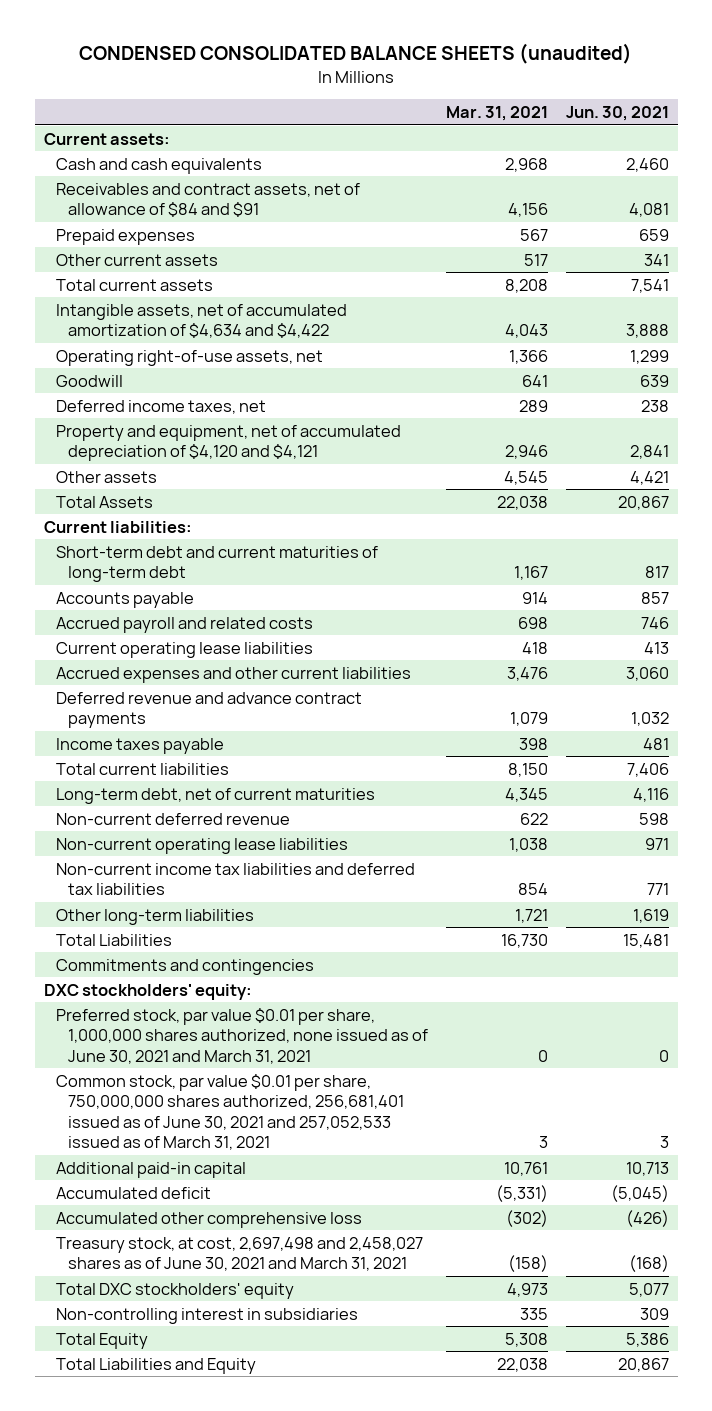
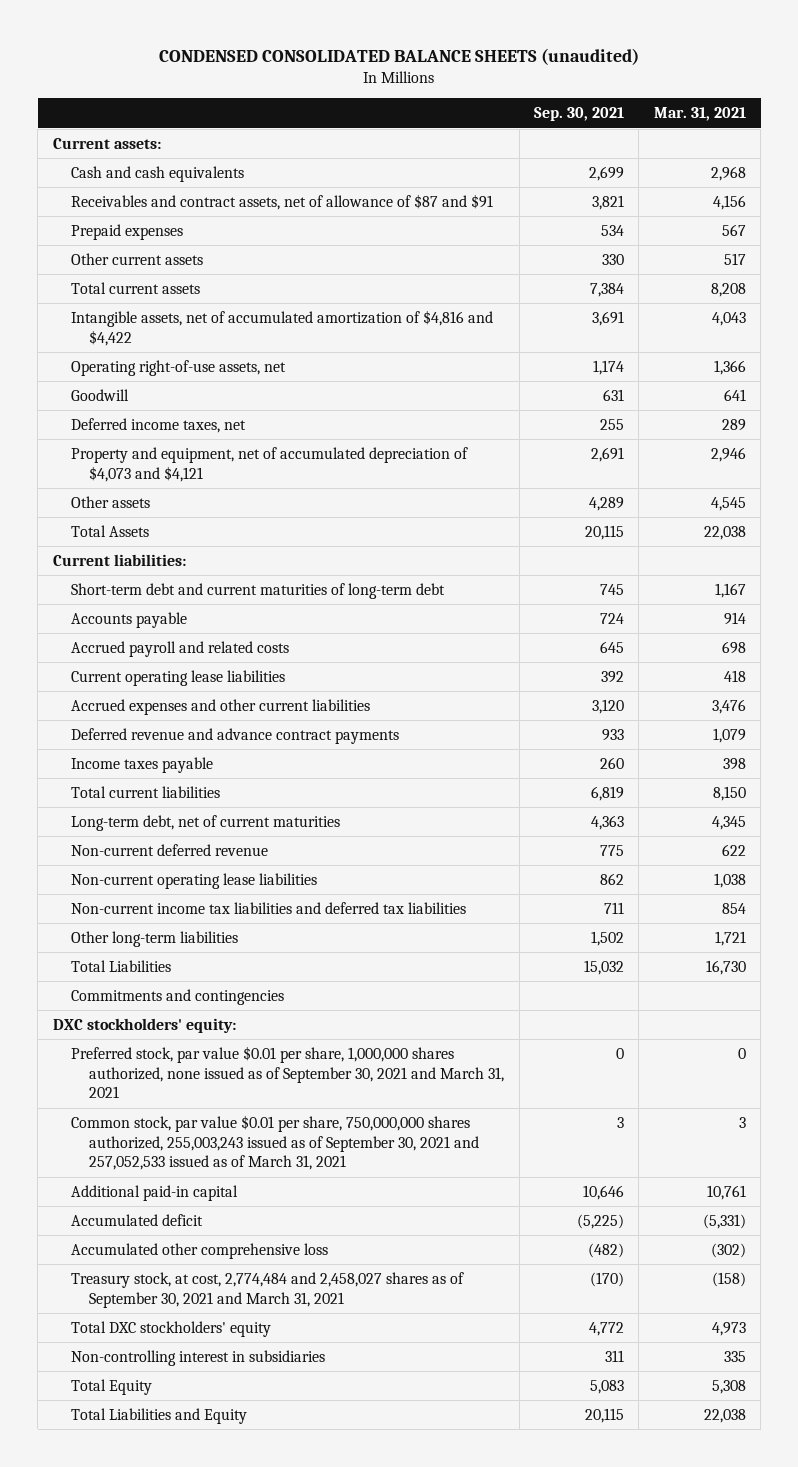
- | Mar. 31, 2021 | Jun. 30, 2021
+ | Sep. 30, 2021 | Mar. 31, 2021
- Receivables and contract assets, net of allowance of $84 and $91 | 4,156 | 4,081
+ Receivables and contract assets, net of allowance of $87 and $91 | 3,821 | 4,156
- Intangible assets, net of accumulated amortization of $4,634 and $4,422 | 4,043 | 3,888
+ Intangible assets, net of accumulated amortization of $4,816 and $4,422 | 3,691 | 4,043
- Property and equipment, net of accumulated depreciation of $4,120 and $4,121 | 2,946 | 2,841
+ Property and equipment, net of accumulated depreciation of $4,073 and $4,121 | 2,691 | 2,946
- Preferred stock, par value $0.01 per share, 1,000,000 shares authorized, none issued as of June 30, 2021 and March 31, 2021 | 0 | 0
- Common stock, par value $0.01 per share, 750,000,000 shares authorized, 256,681,401 issued as of June 30, 2021 and 257,052,533 issued as of March 31, 2021 | 3 | 3
+ Preferred stock, par value $0.01 per share, 1,000,000 shares authorized, none issued as of September 30, 2021 and March 31, 2021 | 0 | 0
+ Common stock, par value $0.01 per share, 750,000,000 shares authorized, 255,003,243 issued as of September 30, 2021 and 257,052,533 issued as of March 31, 2021 | 3 | 3
- Treasury stock, at cost, 2,697,498 and 2,458,027 shares as of June 30, 2021 and March 31, 2021 | (158) | (168)
+ Treasury stock, at cost, 2,774,484 and 2,458,027 shares as of September 30, 2021 and March 31, 2021 | (170) | (158)

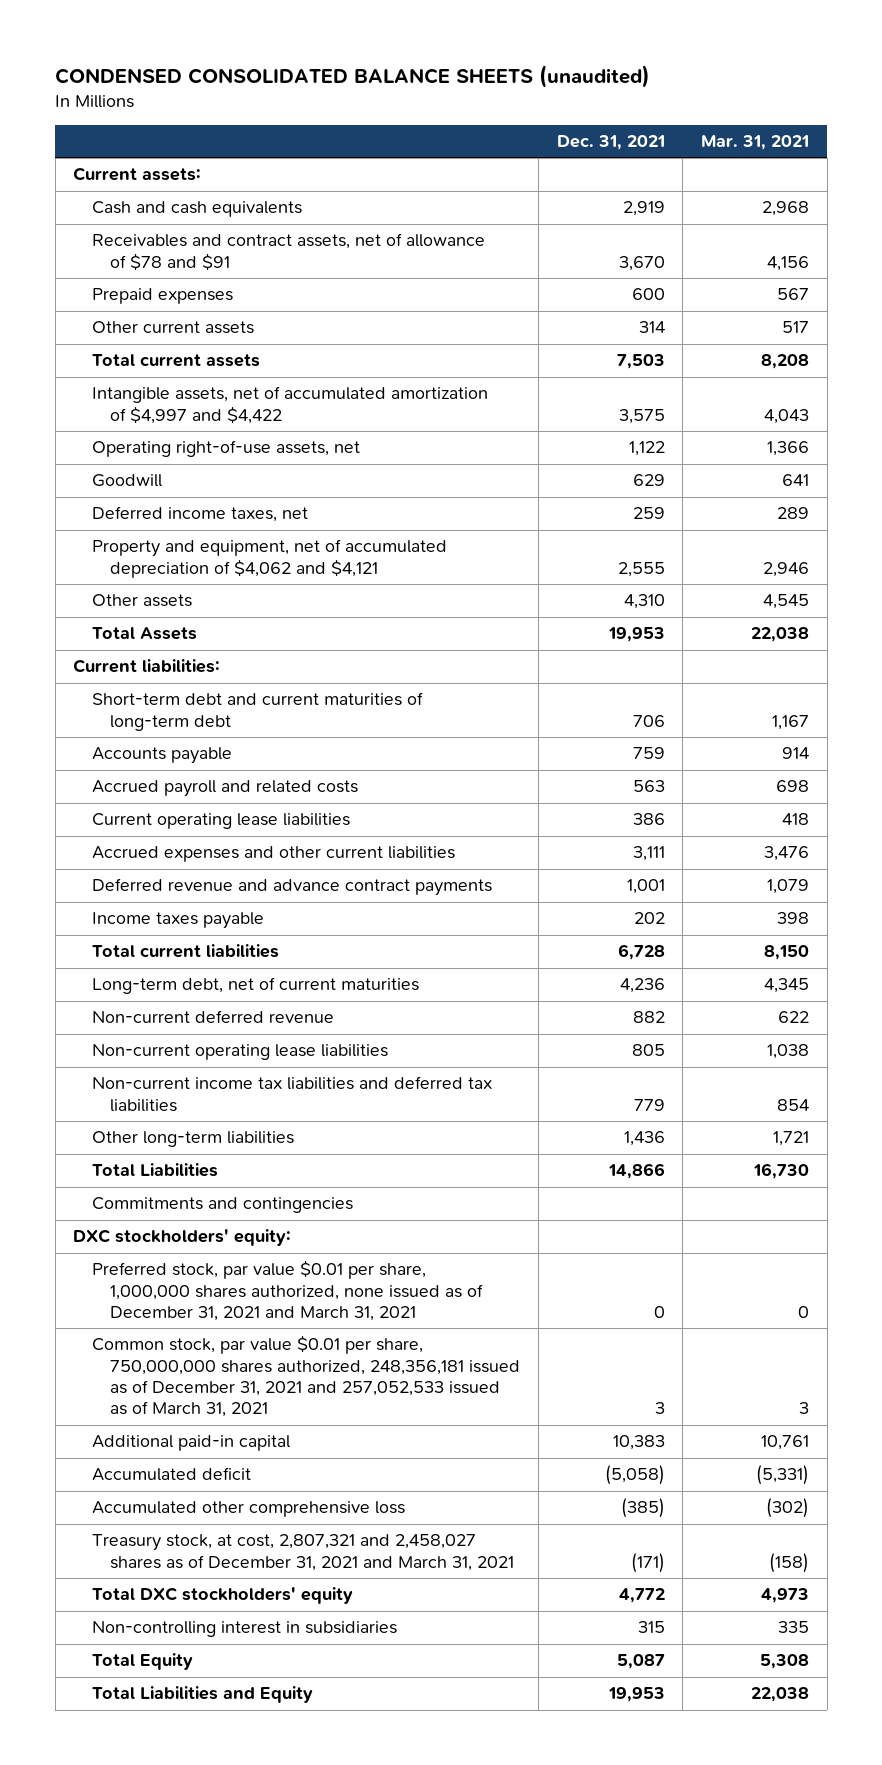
- | Sep. 30, 2021 | Mar. 31, 2021
+ | Dec. 31, 2021 | Mar. 31, 2021
- Receivables and contract assets, net of allowance of $87 and $91 | 3,821 | 4,156
+ Receivables and contract assets, net of allowance of $78 and $91 | 3,670 | 4,156
- Intangible assets, net of accumulated amortization of $4,816 and $4,422 | 3,691 | 4,043
+ Intangible assets, net of accumulated amortization of $4,997 and $4,422 | 3,575 | 4,043
- Property and equipment, net of accumulated depreciation of $4,073 and $4,121 | 2,691 | 2,946
+ Property and equipment, net of accumulated depreciation of $4,062 and $4,121 | 2,555 | 2,946
- Preferred stock, par value $0.01 per share, 1,000,000 shares authorized, none issued as of September 30, 2021 and March 31, 2021 | 0 | 0
- Common stock, par value $0.01 per share, 750,000,000 shares authorized, 255,003,243 issued as of September 30, 2021 and 257,052,533 issued as of March 31, 2021 | 3 | 3
+ Preferred stock, par value $0.01 per share, 1,000,000 shares authorized, none issued as of December 31, 2021 and March 31, 2021 | 0 | 0
+ Common stock, par value $0.01 per share, 750,000,000 shares authorized, 248,356,181 issued as of December 31, 2021 and 257,052,533 issued as of March 31, 2021 | 3 | 3
- Treasury stock, at cost, 2,774,484 and 2,458,027 shares as of September 30, 2021 and March 31, 2021 | (170) | (158)
+ Treasury stock, at cost, 2,807,321 and 2,458,027 shares as of December 31, 2021 and March 31, 2021 | (171) | (158)

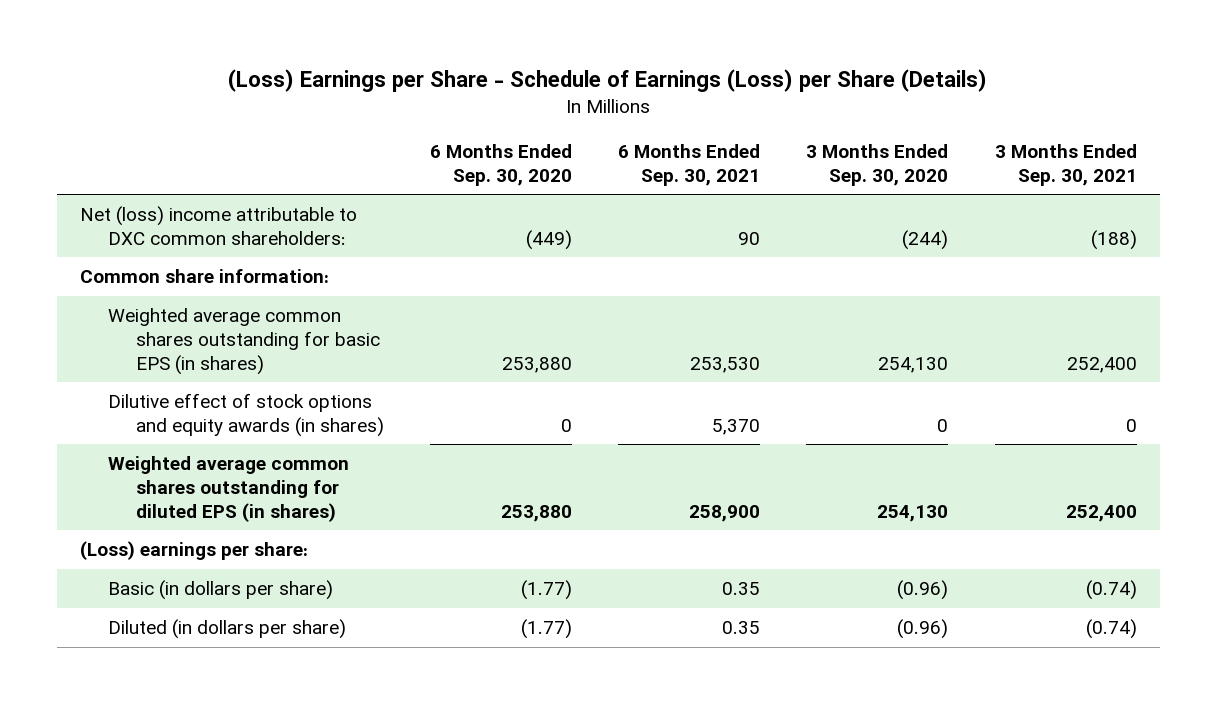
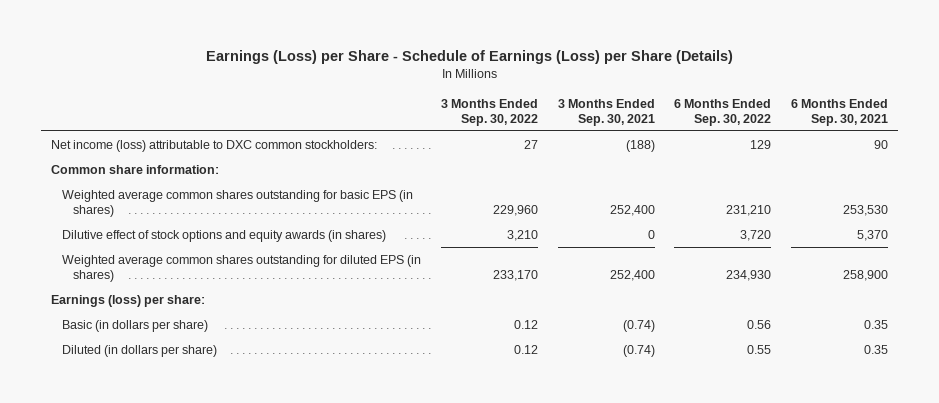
- (Loss) Earnings per Share - Schedule of Earnings (Loss) per Share (Details)
+ Earnings (Loss) per Share - Schedule of Earnings (Loss) per Share (Details)
- | 6 Months Ended Sep. 30, 2020 | 6 Months Ended Sep. 30, 2021 | 3 Months Ended Sep. 30, 2020 | 3 Months Ended Sep. 30, 2021
+ | 3 Months Ended Sep. 30, 2022 | 3 Months Ended Sep. 30, 2021 | 6 Months Ended Sep. 30, 2022 | 6 Months Ended Sep. 30, 2021
- Net (loss) income attributable to DXC common shareholders: | (449) | 90 | (244) | (188)
+ Net income (loss) attributable to DXC common stockholders: | 27 | (188) | 129 | 90
- (Loss) earnings per share:
+ Earnings (loss) per share:

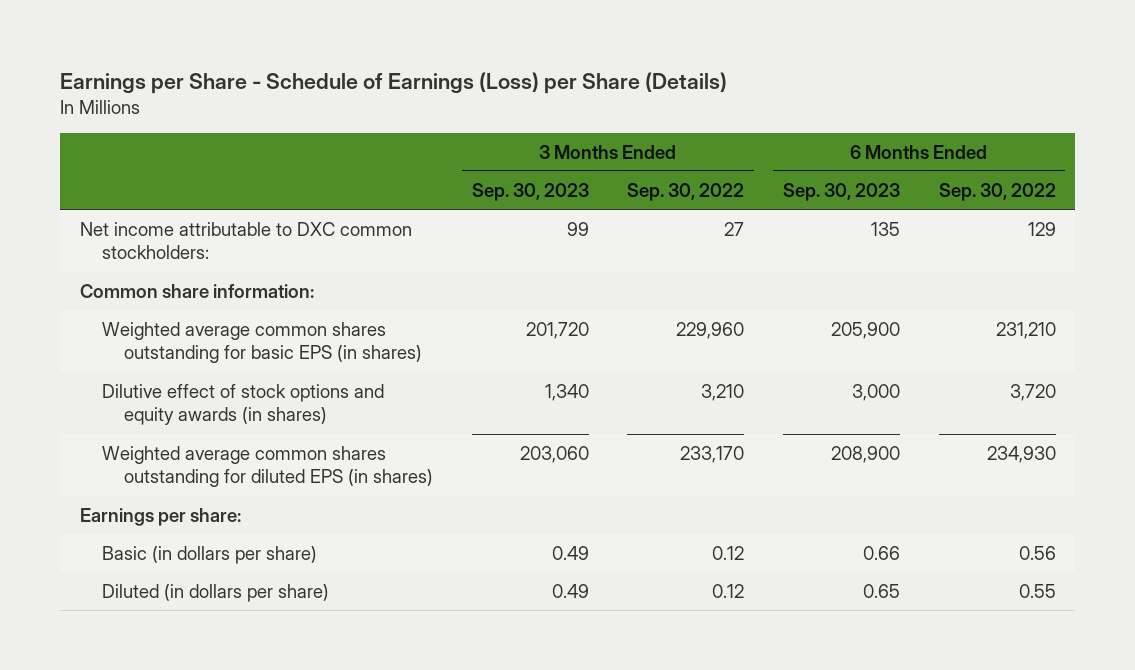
- Earnings (Loss) per Share - Schedule of Earnings (Loss) per Share (Details)
+ Earnings per Share - Schedule of Earnings (Loss) per Share (Details)
- | 3 Months Ended Sep. 30, 2022 | 3 Months Ended Sep. 30, 2021 | 6 Months Ended Sep. 30, 2022 | 6 Months Ended Sep. 30, 2021
+ | 3 Months Ended Sep. 30, 2023 | 3 Months Ended Sep. 30, 2022 | 6 Months Ended Sep. 30, 2023 | 6 Months Ended Sep. 30, 2022
- Net income (loss) attributable to DXC common stockholders: | 27 | (188) | 129 | 90
+ Net income attributable to DXC common stockholders: | 99 | 27 | 135 | 129
- Earnings (loss) per share:
+ Earnings per share:

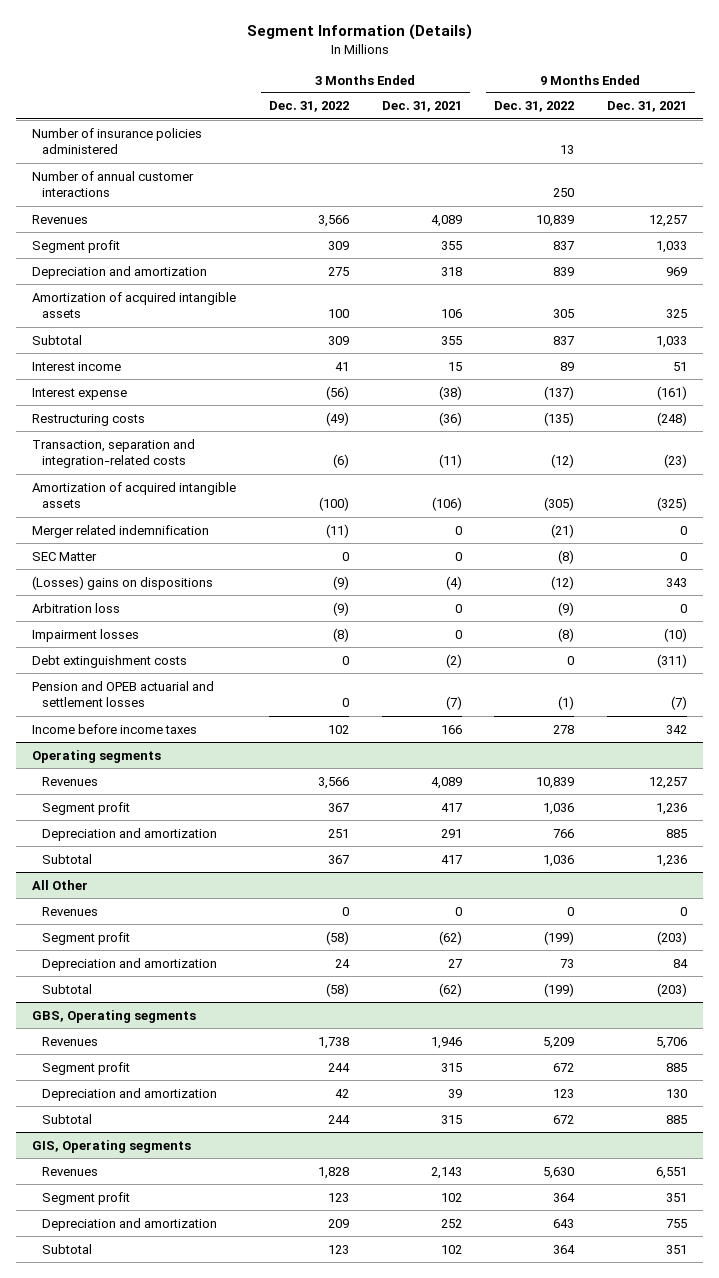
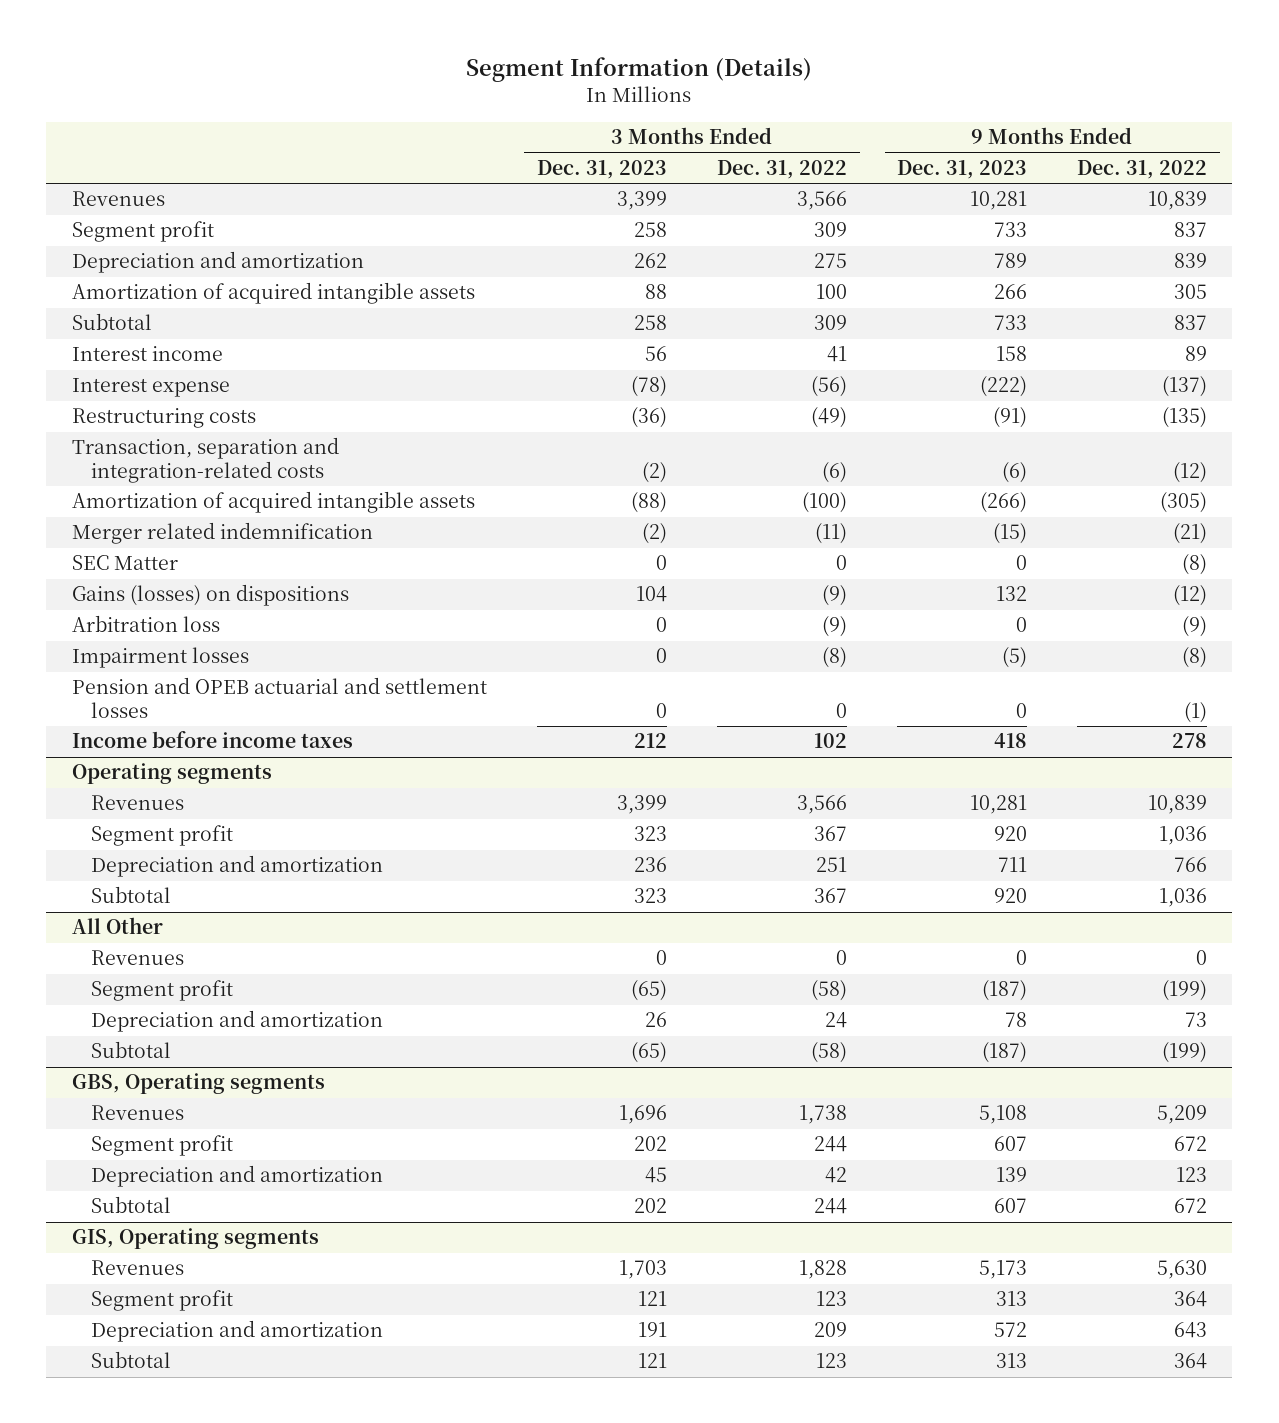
- | 3 Months Ended Dec. 31, 2022 | 3 Months Ended Dec. 31, 2021 | 9 Months Ended Dec. 31, 2022 | 9 Months Ended Dec. 31, 2021
+ | 3 Months Ended Dec. 31, 2023 | 3 Months Ended Dec. 31, 2022 | 9 Months Ended Dec. 31, 2023 | 9 Months Ended Dec. 31, 2022
- Number of insurance policies administered | | | 13 |
- Number of annual customer interactions | | | 250 |
- (Losses) gains on dispositions | (9) | (4) | (12) | 343
+ Gains (losses) on dispositions | 104 | (9) | 132 | (12)
- Debt extinguishment costs | 0 | (2) | 0 | (311)

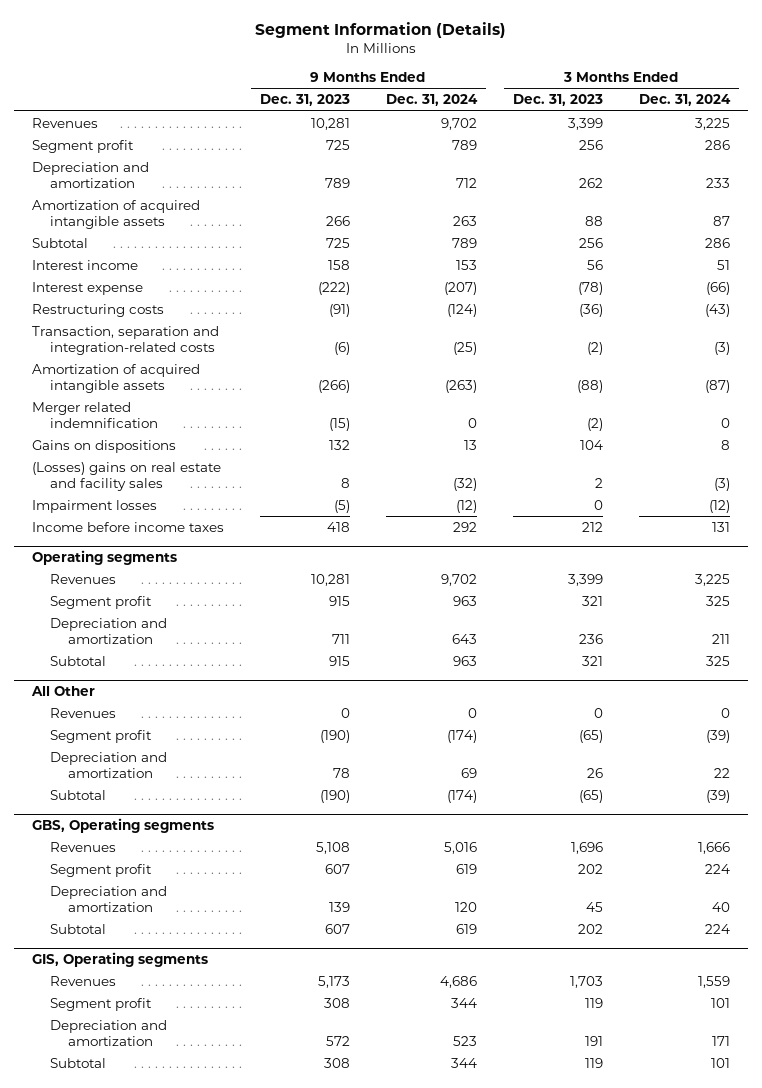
- | 3 Months Ended Dec. 31, 2023 | 3 Months Ended Dec. 31, 2022 | 9 Months Ended Dec. 31, 2023 | 9 Months Ended Dec. 31, 2022
+ | 9 Months Ended Dec. 31, 2023 | 9 Months Ended Dec. 31, 2024 | 3 Months Ended Dec. 31, 2023 | 3 Months Ended Dec. 31, 2024
- Segment profit | 258 | 309 | 733 | 837
+ Segment profit | 725 | 789 | 256 | 286
- Subtotal | 258 | 309 | 733 | 837
+ Subtotal | 725 | 789 | 256 | 286
- SEC Matter | 0 | 0 | 0 | (8)
- Gains (losses) on dispositions | 104 | (9) | 132 | (12)
- Arbitration loss | 0 | (9) | 0 | (9)
+ Gains on dispositions | 132 | 13 | 104 | 8
+ (Losses) gains on real estate and facility sales | 8 | (32) | 2 | (3)
- Pension and OPEB actuarial and settlement losses | 0 | 0 | 0 | (1)
@ Operating segments
- Segment profit | 323 | 367 | 920 | 1,036
+ Segment profit | 915 | 963 | 321 | 325
- Subtotal | 323 | 367 | 920 | 1,036
+ Subtotal | 915 | 963 | 321 | 325
@ All Other
- Segment profit | (65) | (58) | (187) | (199)
+ Segment profit | (190) | (174) | (65) | (39)
- Subtotal | (65) | (58) | (187) | (199)
+ Subtotal | (190) | (174) | (65) | (39)
@ GIS, Operating segments
- Segment profit | 121 | 123 | 313 | 364
+ Segment profit | 308 | 344 | 119 | 101
- Subtotal | 121 | 123 | 313 | 364
+ Subtotal | 308 | 344 | 119 | 101

